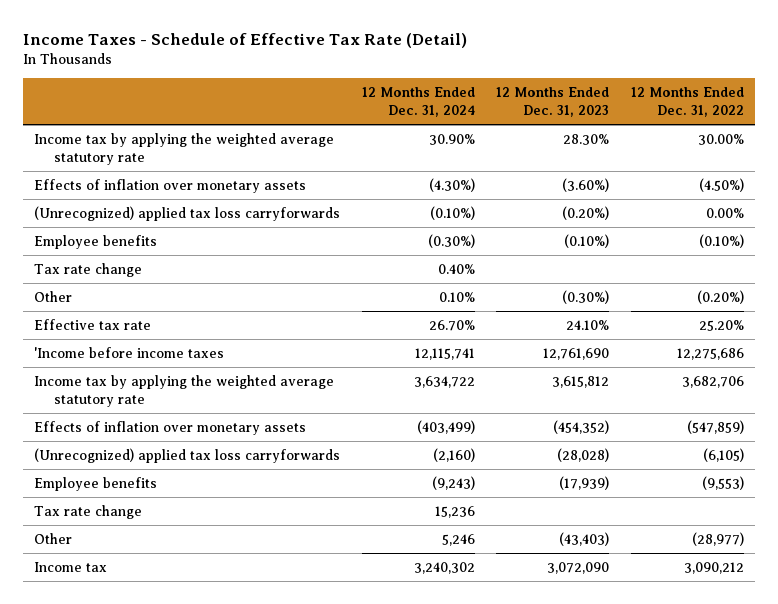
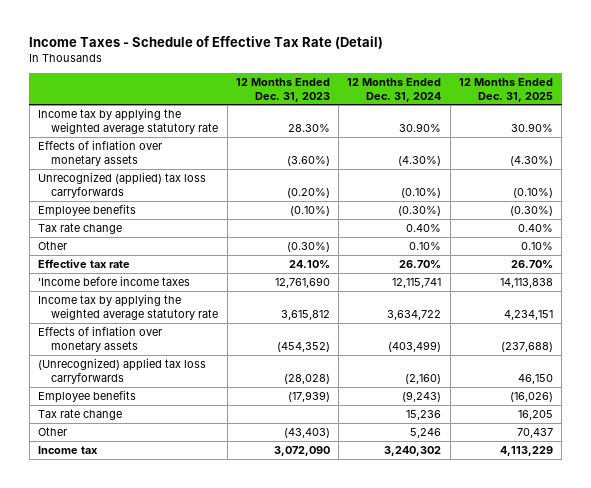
- | 12 Months Ended Dec. 31, 2024 | 12 Months Ended Dec. 31, 2023 | 12 Months Ended Dec. 31, 2022
+ | 12 Months Ended Dec. 31, 2023 | 12 Months Ended Dec. 31, 2024 | 12 Months Ended Dec. 31, 2025
- (Unrecognized) applied tax loss carryforwards | (0.10%) | (0.20%) | 0.00%
+ Unrecognized (applied) tax loss carryforwards | (0.20%) | (0.10%) | (0.10%)

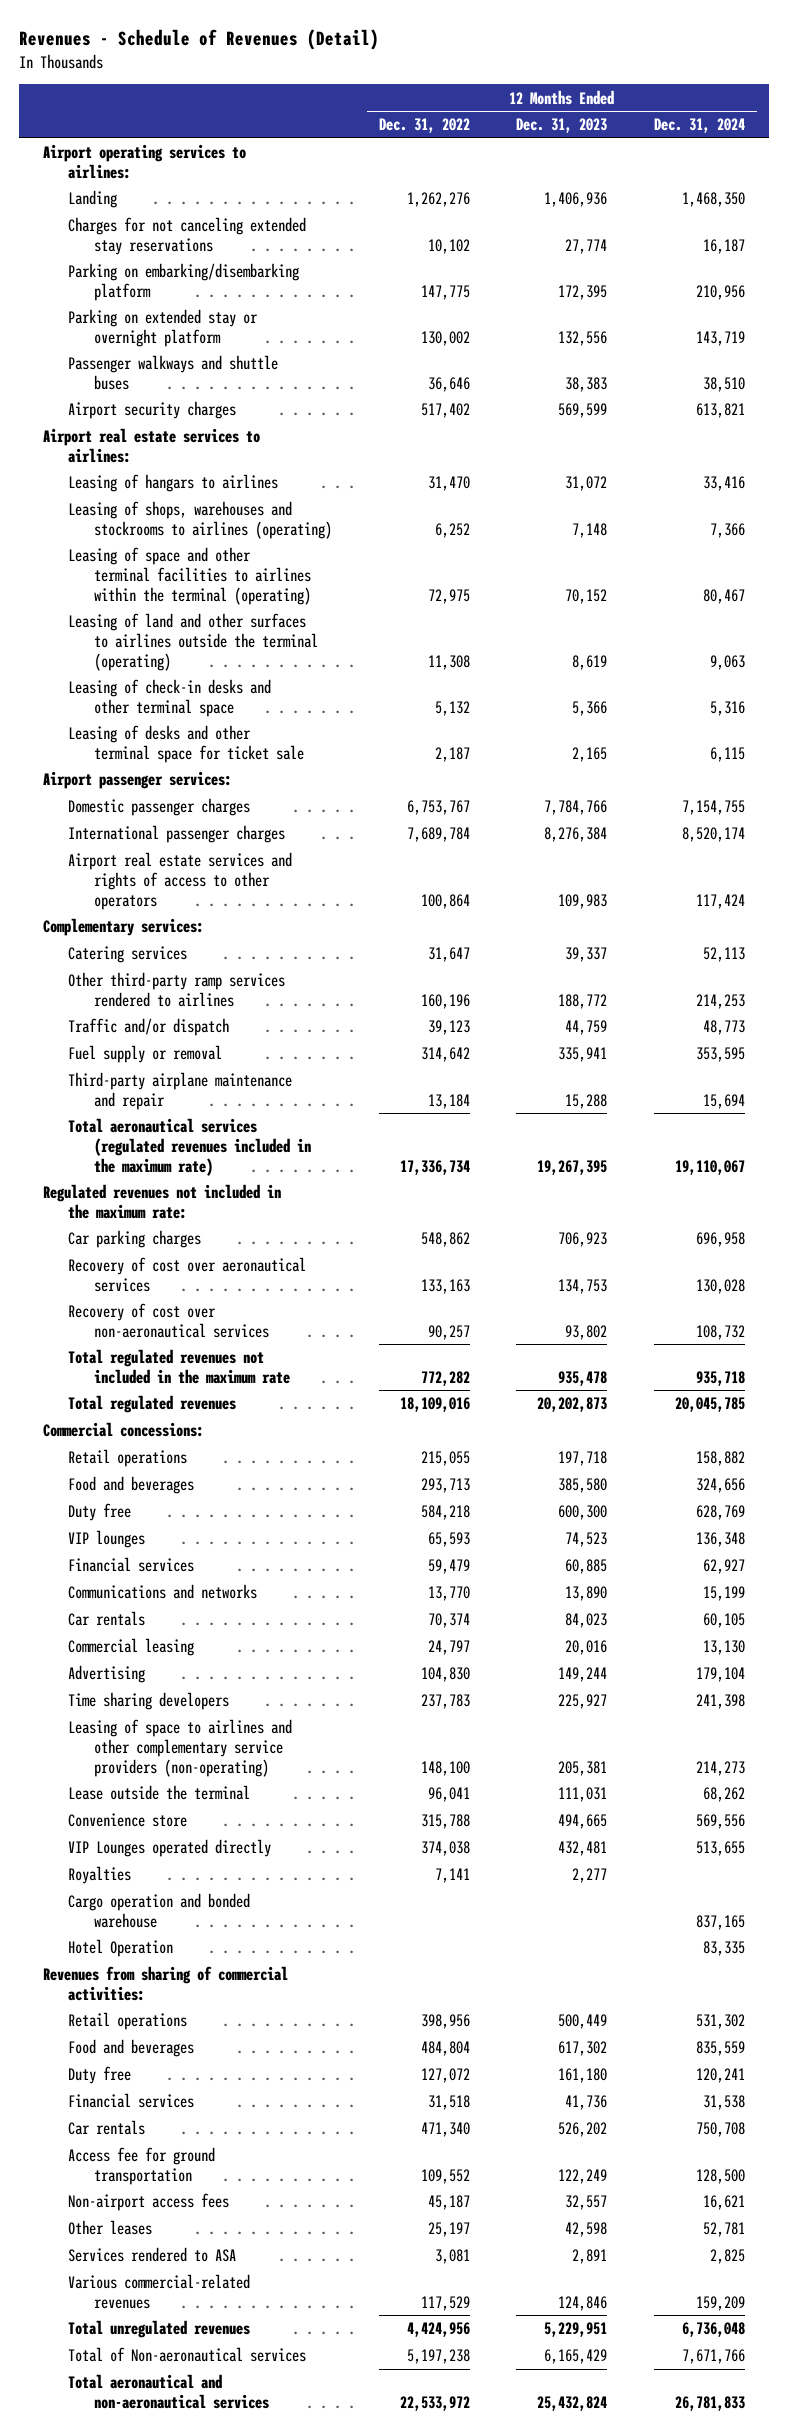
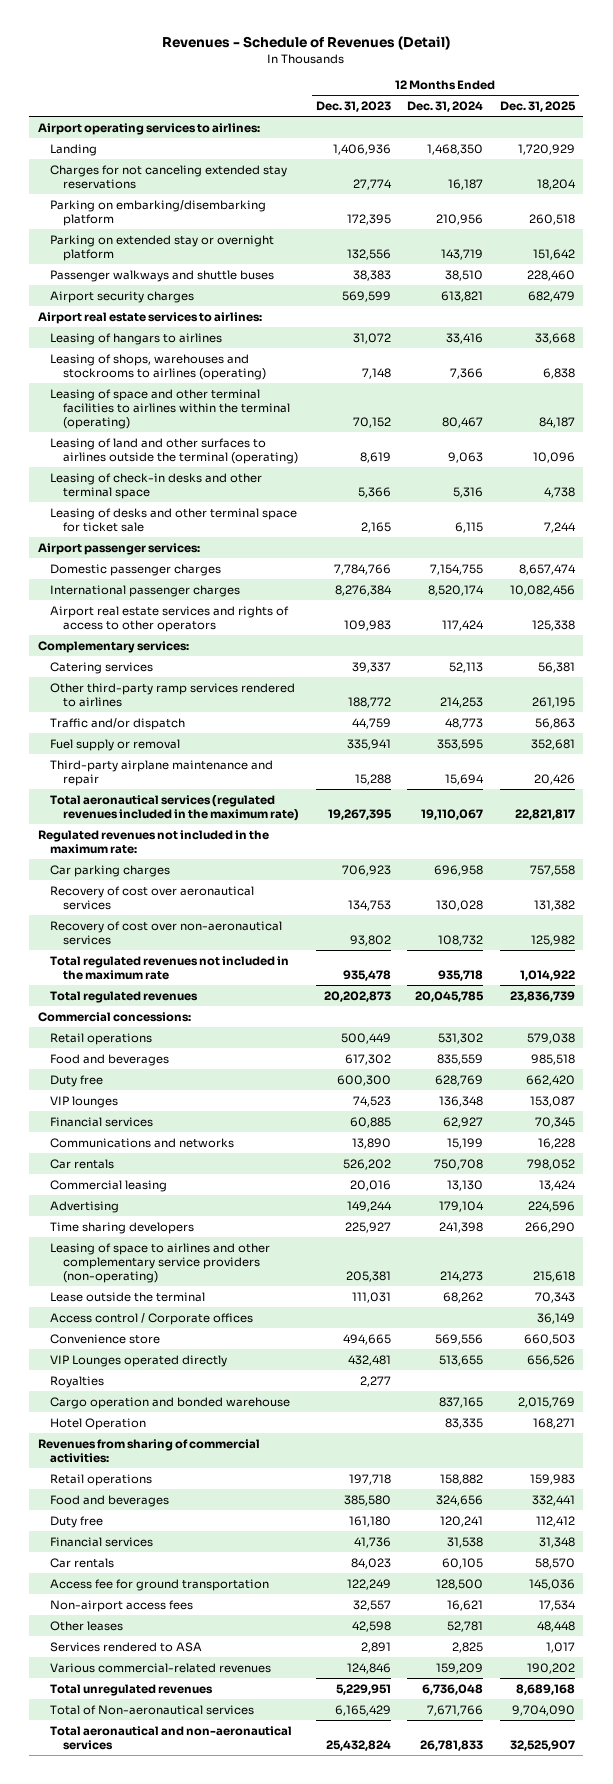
- | 12 Months Ended Dec. 31, 2022 | 12 Months Ended Dec. 31, 2023 | 12 Months Ended Dec. 31, 2024
+ | 12 Months Ended Dec. 31, 2023 | 12 Months Ended Dec. 31, 2024 | 12 Months Ended Dec. 31, 2025
moved up: Retail operations | 500,449 | 531,302 | 579,038
moved up: Food and beverages | 617,302 | 835,559 | 985,518
moved up: Car rentals | 526,202 | 750,708 | 798,052
+ Access control / Corporate offices | | | 36,149
moved down: Retail operations | 197,718 | 158,882 | 159,983
moved down: Food and beverages | 385,580 | 324,656 | 332,441
moved down: Car rentals | 84,023 | 60,105 | 58,570

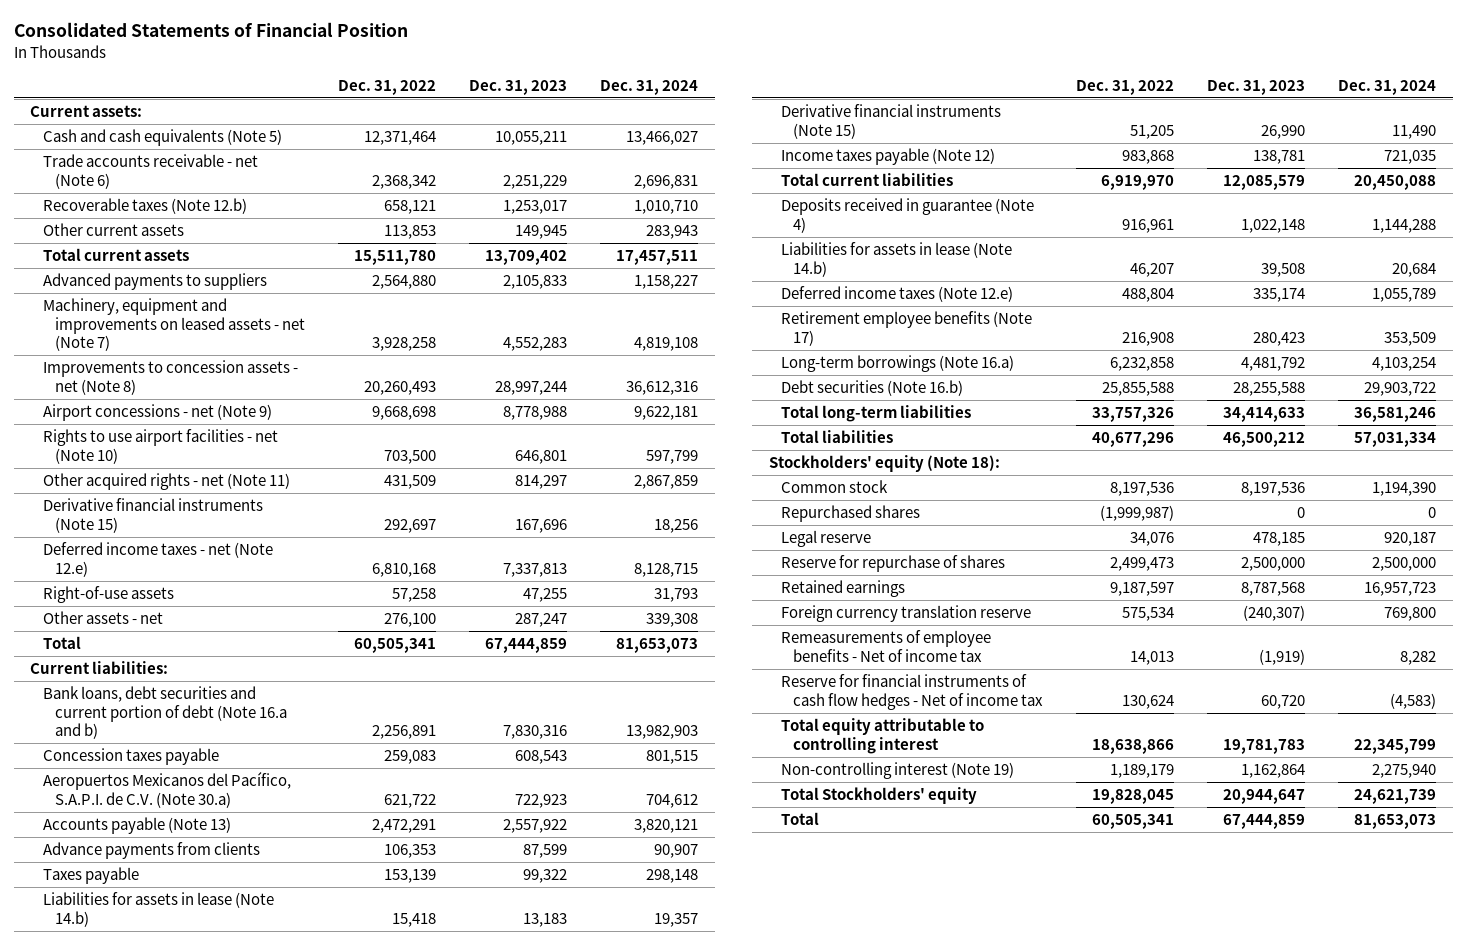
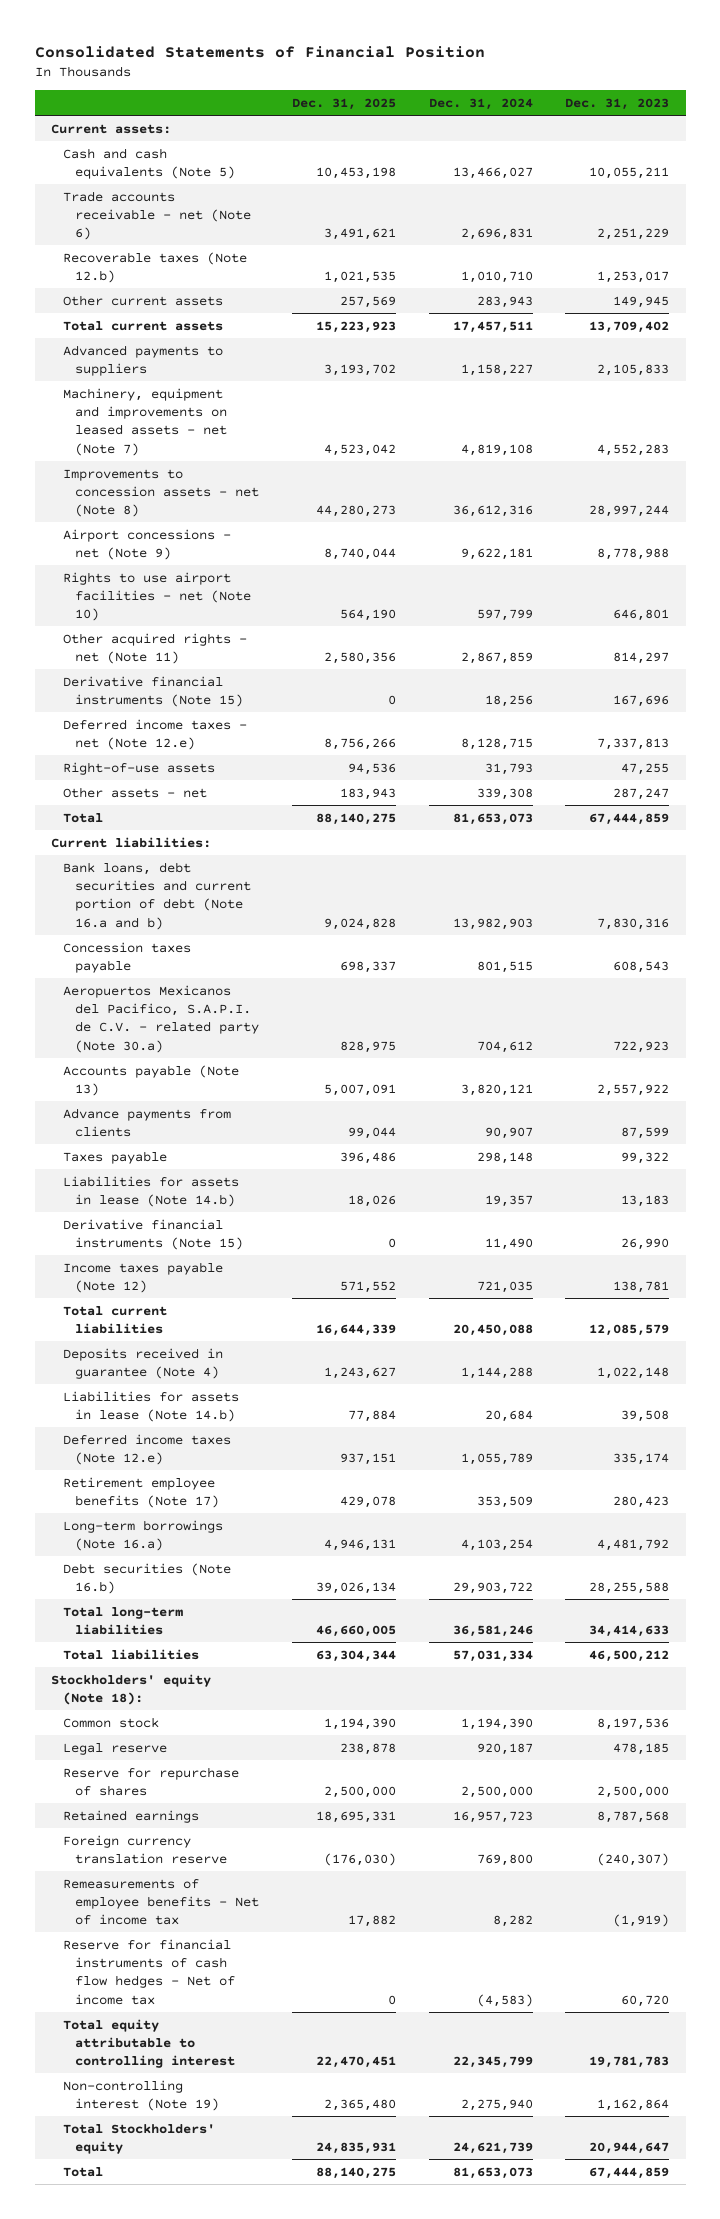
- | Dec. 31, 2022 | Dec. 31, 2023 | Dec. 31, 2024
+ | Dec. 31, 2025 | Dec. 31, 2024 | Dec. 31, 2023
- Aeropuertos Mexicanos del Pacífico, S.A.P.I. de C.V. (Note 30.a) | 621,722 | 722,923 | 704,612
+ Aeropuertos Mexicanos del Pacifico, S.A.P.I. de C.V. - related party (Note 30.a) | 828,975 | 704,612 | 722,923
- Repurchased shares | (1,999,987) | 0 | 0

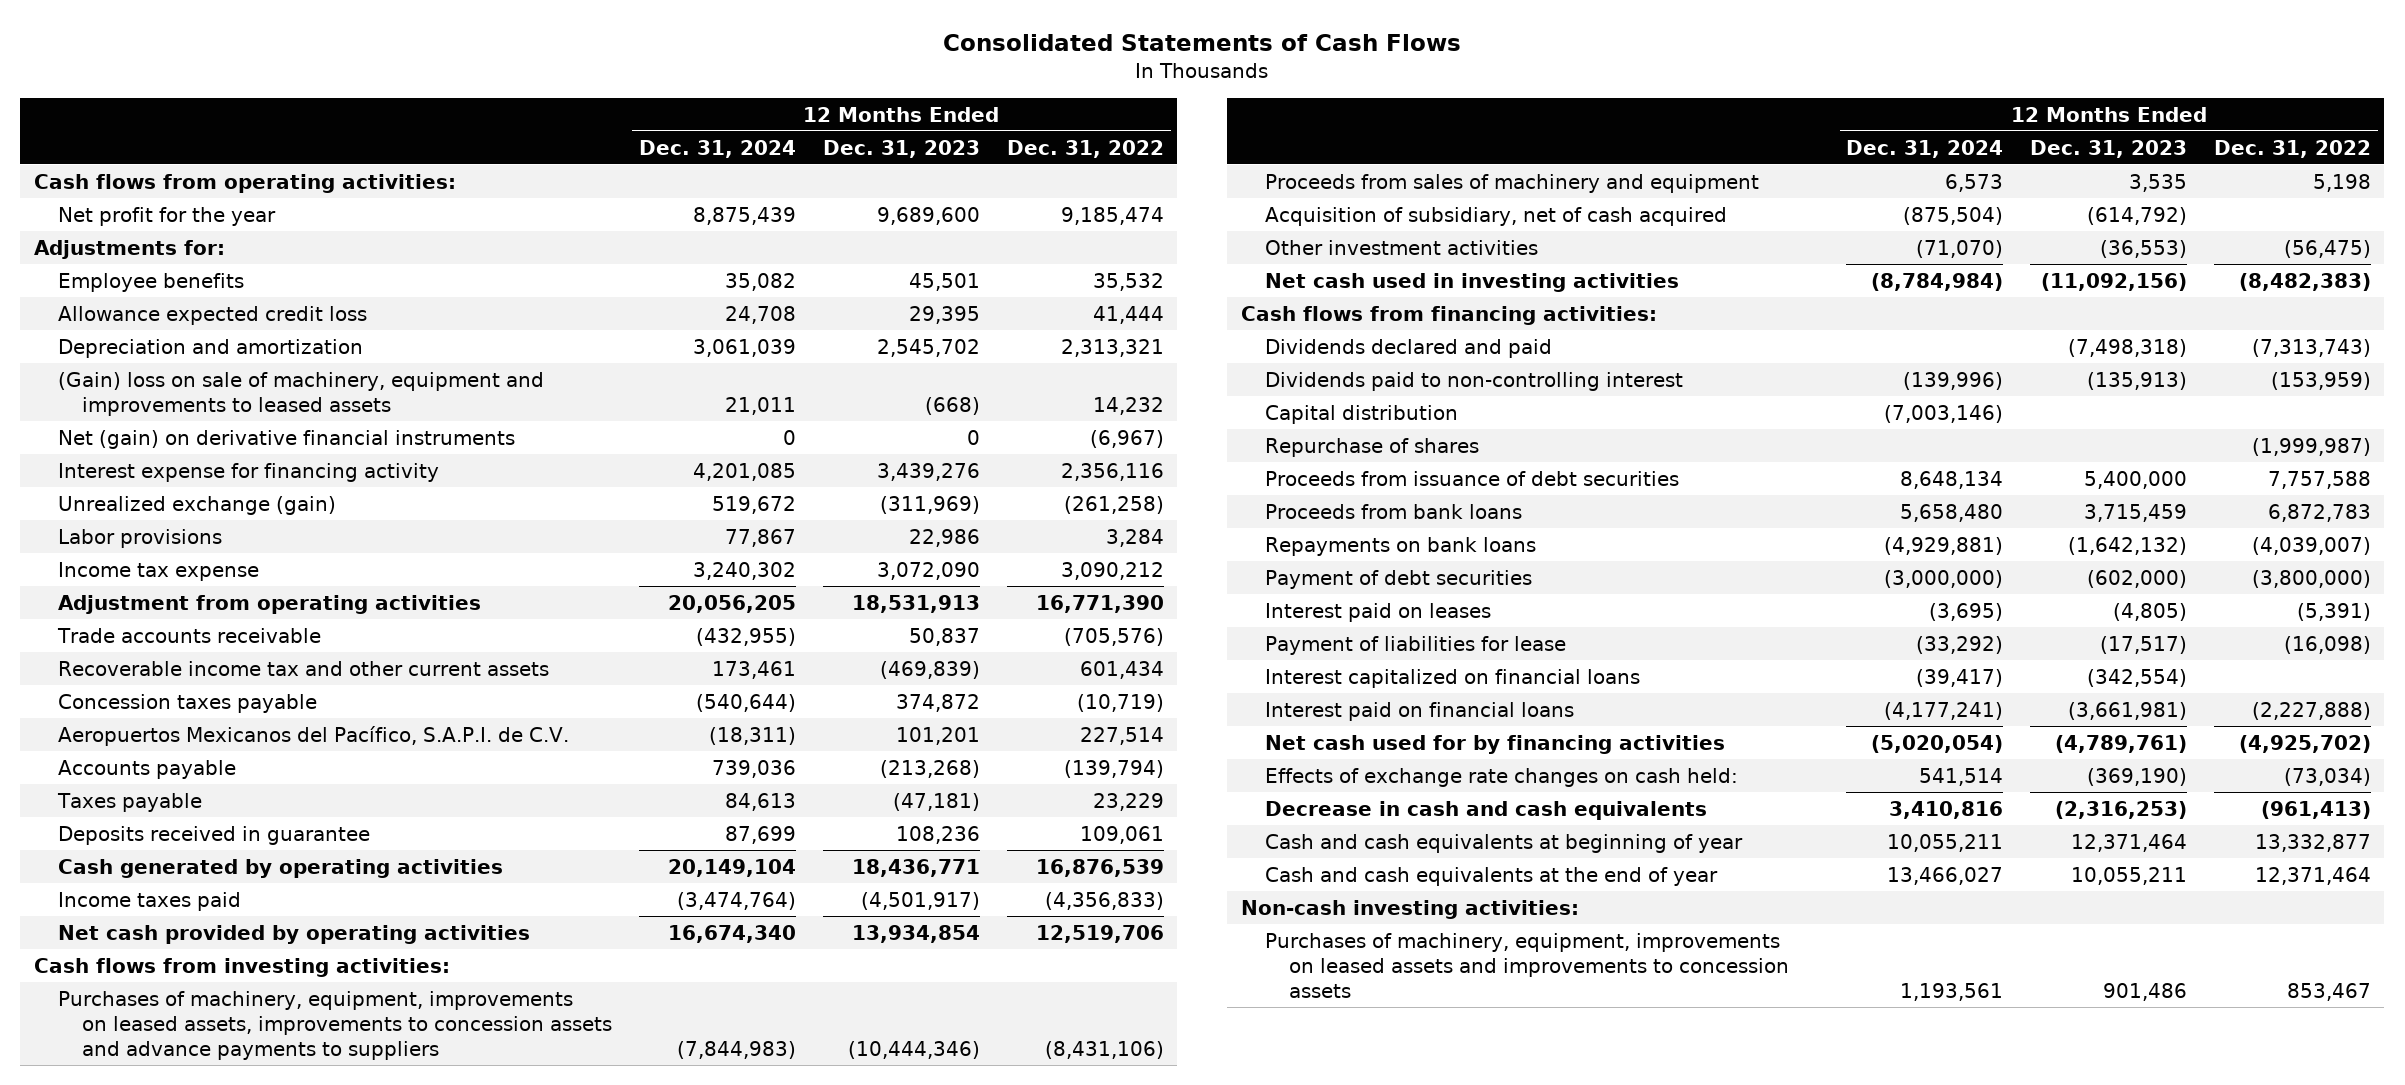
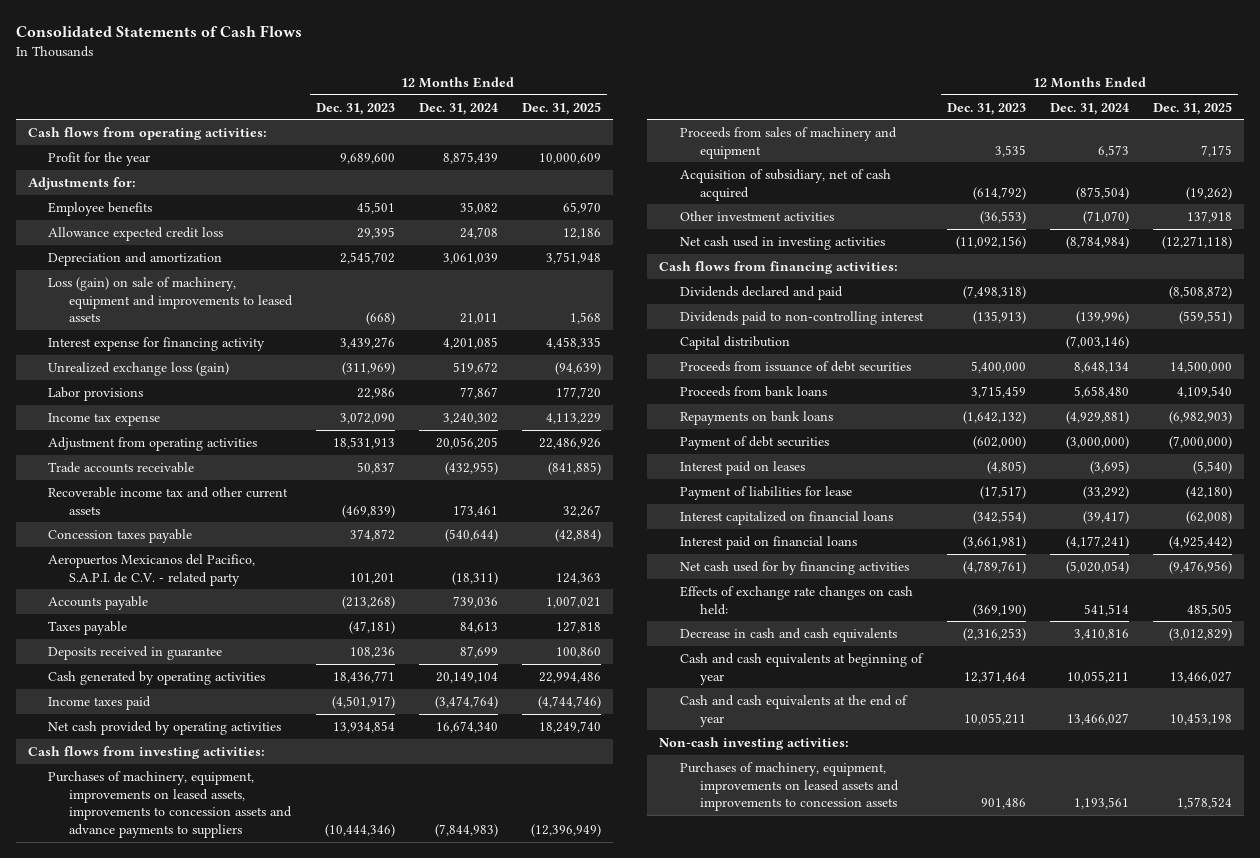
- | 12 Months Ended Dec. 31, 2024 | 12 Months Ended Dec. 31, 2023 | 12 Months Ended Dec. 31, 2022
+ | 12 Months Ended Dec. 31, 2023 | 12 Months Ended Dec. 31, 2024 | 12 Months Ended Dec. 31, 2025
- Net profit for the year | 8,875,439 | 9,689,600 | 9,185,474
+ Profit for the year | 9,689,600 | 8,875,439 | 10,000,609
- (Gain) loss on sale of machinery, equipment and improvements to leased assets | 21,011 | (668) | 14,232
- Net (gain) on derivative financial instruments | 0 | 0 | (6,967)
+ Loss (gain) on sale of machinery, equipment and improvements to leased assets | (668) | 21,011 | 1,568
- Unrealized exchange (gain) | 519,672 | (311,969) | (261,258)
+ Unrealized exchange loss (gain) | (311,969) | 519,672 | (94,639)
- Aeropuertos Mexicanos del Pacífico, S.A.P.I. de C.V. | (18,311) | 101,201 | 227,514
+ Aeropuertos Mexicanos del Pacifico, S.A.P.I. de C.V. - related party | 101,201 | (18,311) | 124,363
- Repurchase of shares | | | (1,999,987)

